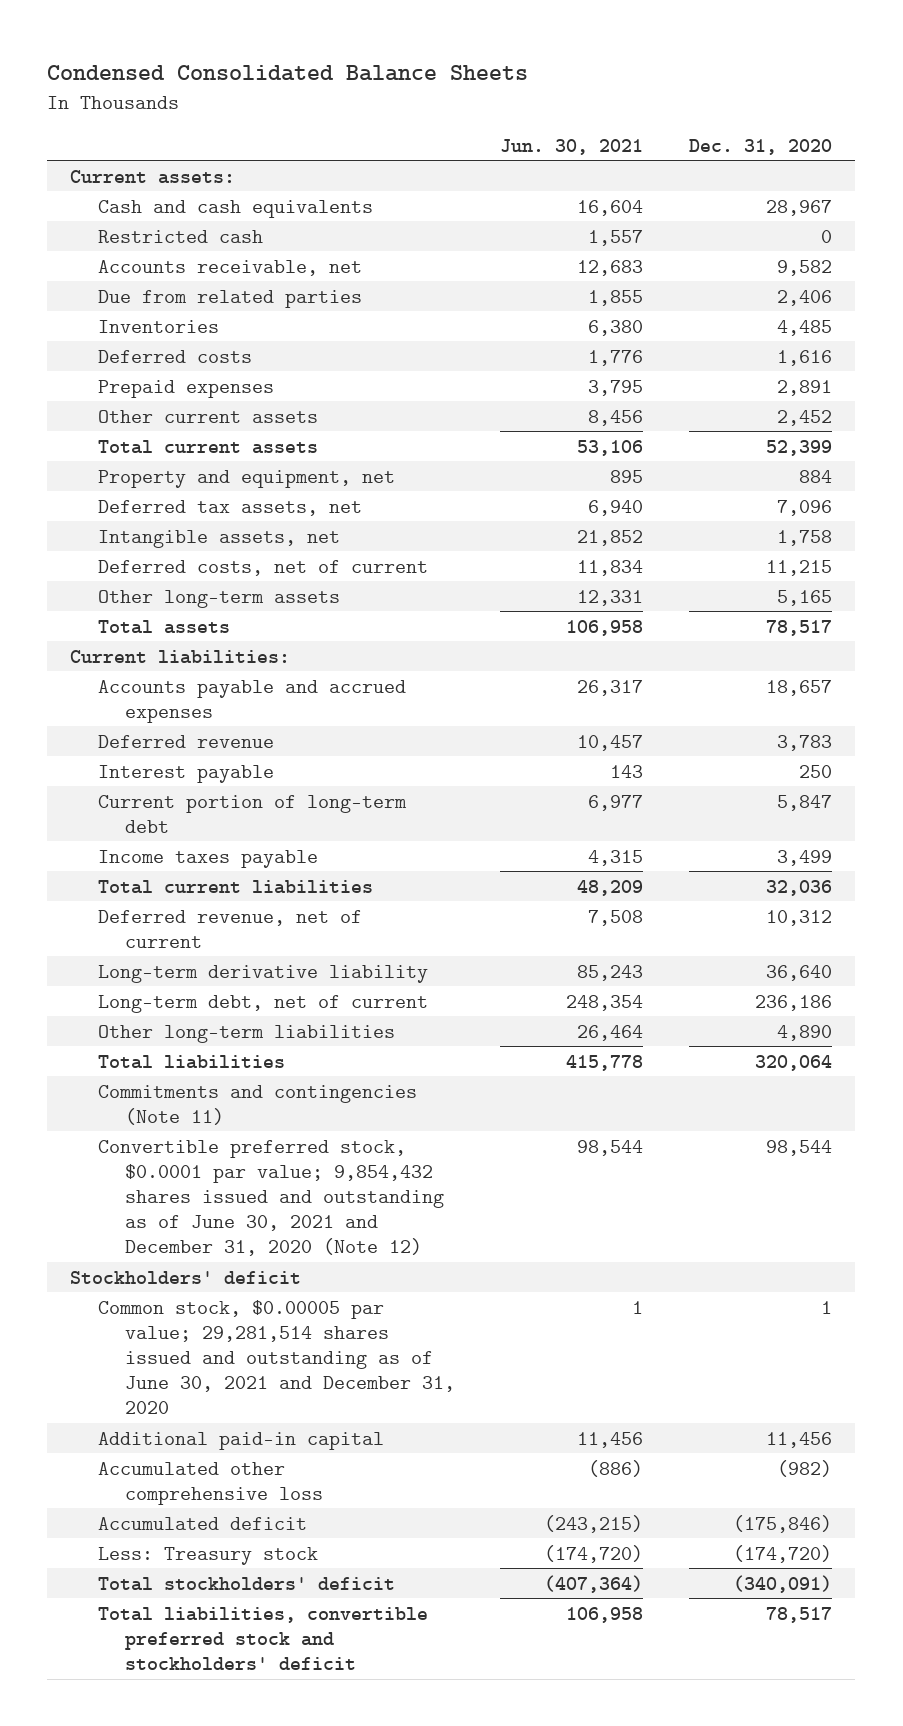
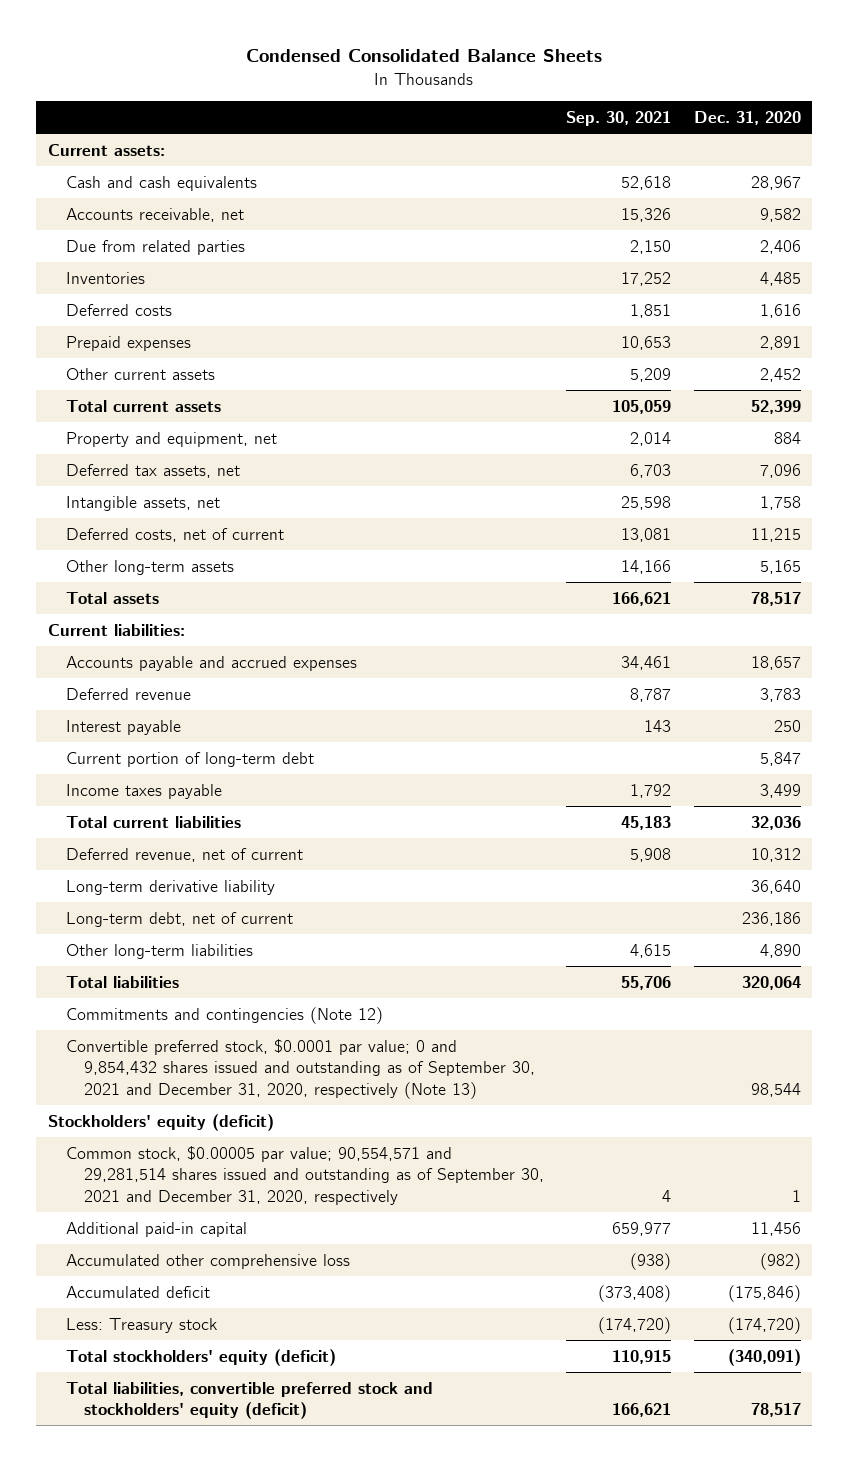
- | Jun. 30, 2021 | Dec. 31, 2020
+ | Sep. 30, 2021 | Dec. 31, 2020
- Restricted cash | 1,557 | 0
- Commitments and contingencies (Note 11)
- Convertible preferred stock, $0.0001 par value; 9,854,432 shares issued and outstanding as of June 30, 2021 and December 31, 2020 (Note 12) | 98,544 | 98,544
- Stockholders' deficit
- Common stock, $0.00005 par value; 29,281,514 shares issued and outstanding as of June 30, 2021 and December 31, 2020 | 1 | 1
+ Commitments and contingencies (Note 12)
+ Convertible preferred stock, $0.0001 par value; 0 and 9,854,432 shares issued and outstanding as of September 30, 2021 and December 31, 2020, respectively (Note 13) | | 98,544
+ Stockholders' equity (deficit)
+ Common stock, $0.00005 par value; 90,554,571 and 29,281,514 shares issued and outstanding as of September 30, 2021 and December 31, 2020, respectively | 4 | 1
- Total stockholders' deficit | (407,364) | (340,091)
- Total liabilities, convertible preferred stock and stockholders' deficit | 106,958 | 78,517
+ Total stockholders' equity (deficit) | 110,915 | (340,091)
+ Total liabilities, convertible preferred stock and stockholders' equity (deficit) | 166,621 | 78,517

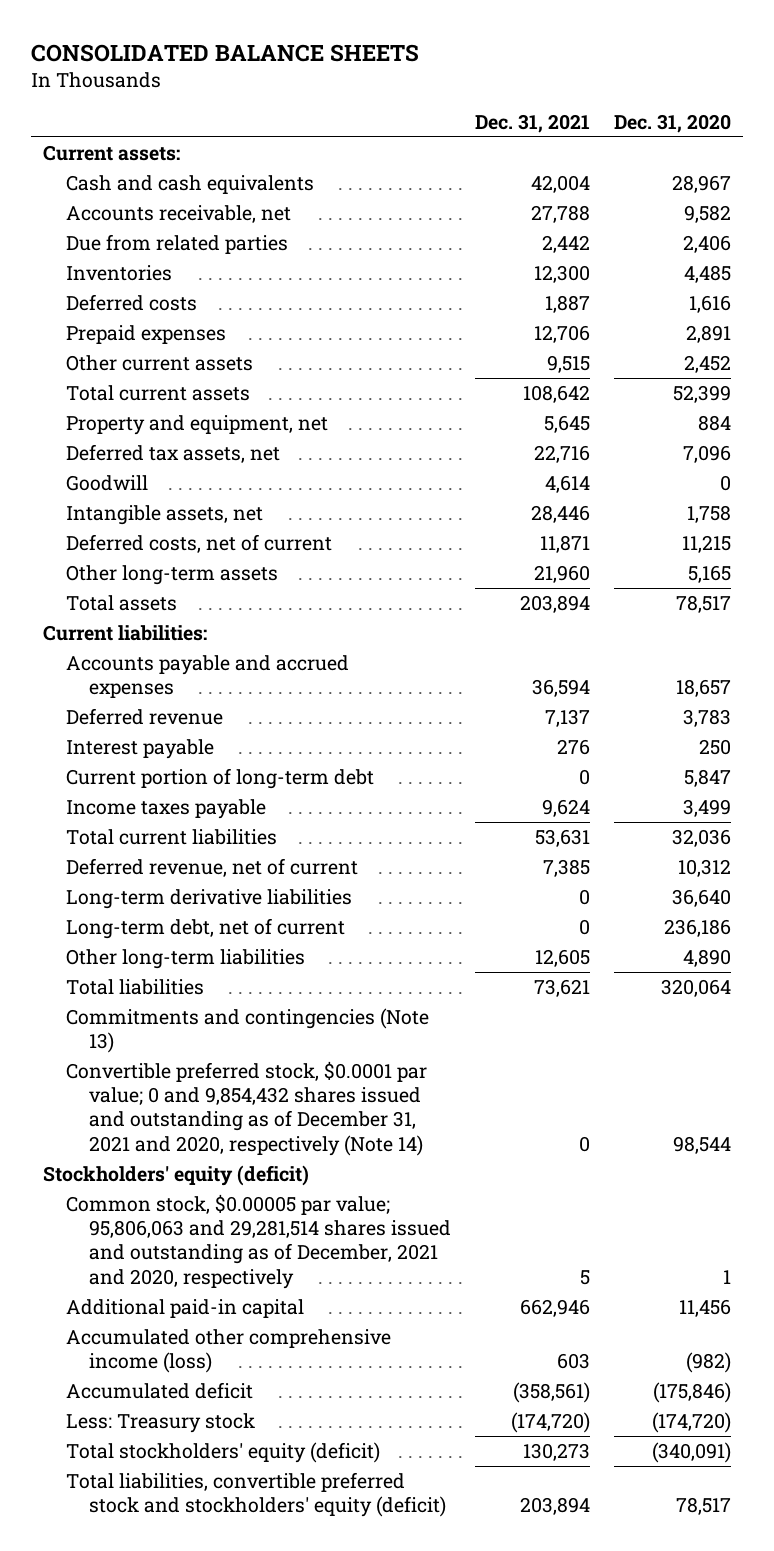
- Condensed Consolidated Balance Sheets
+ CONSOLIDATED BALANCE SHEETS
- | Sep. 30, 2021 | Dec. 31, 2020
+ | Dec. 31, 2021 | Dec. 31, 2020
+ Goodwill | 4,614 | 0
- Long-term derivative liability | | 36,640
+ Long-term derivative liabilities | 0 | 36,640
- Commitments and contingencies (Note 12)
- Convertible preferred stock, $0.0001 par value; 0 and 9,854,432 shares issued and outstanding as of September 30, 2021 and December 31, 2020, respectively (Note 13) | | 98,544
+ Commitments and contingencies (Note 13)
+ Convertible preferred stock, $0.0001 par value; 0 and 9,854,432 shares issued and outstanding as of December 31, 2021 and 2020, respectively (Note 14) | 0 | 98,544
- Common stock, $0.00005 par value; 90,554,571 and 29,281,514 shares issued and outstanding as of September 30, 2021 and December 31, 2020, respectively | 4 | 1
+ Common stock, $0.00005 par value; 95,806,063 and 29,281,514 shares issued and outstanding as of December, 2021 and 2020, respectively | 5 | 1
- Accumulated other comprehensive loss | (938) | (982)
+ Accumulated other comprehensive income (loss) | 603 | (982)

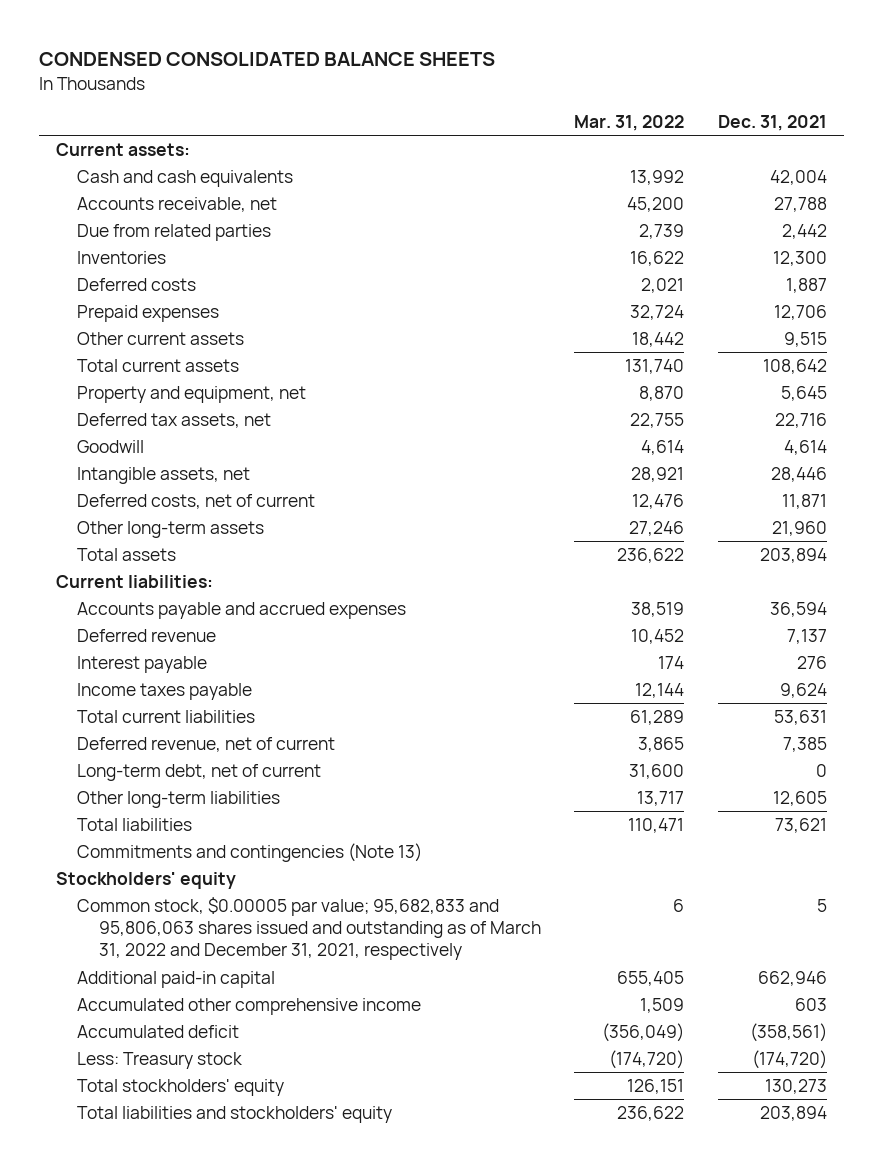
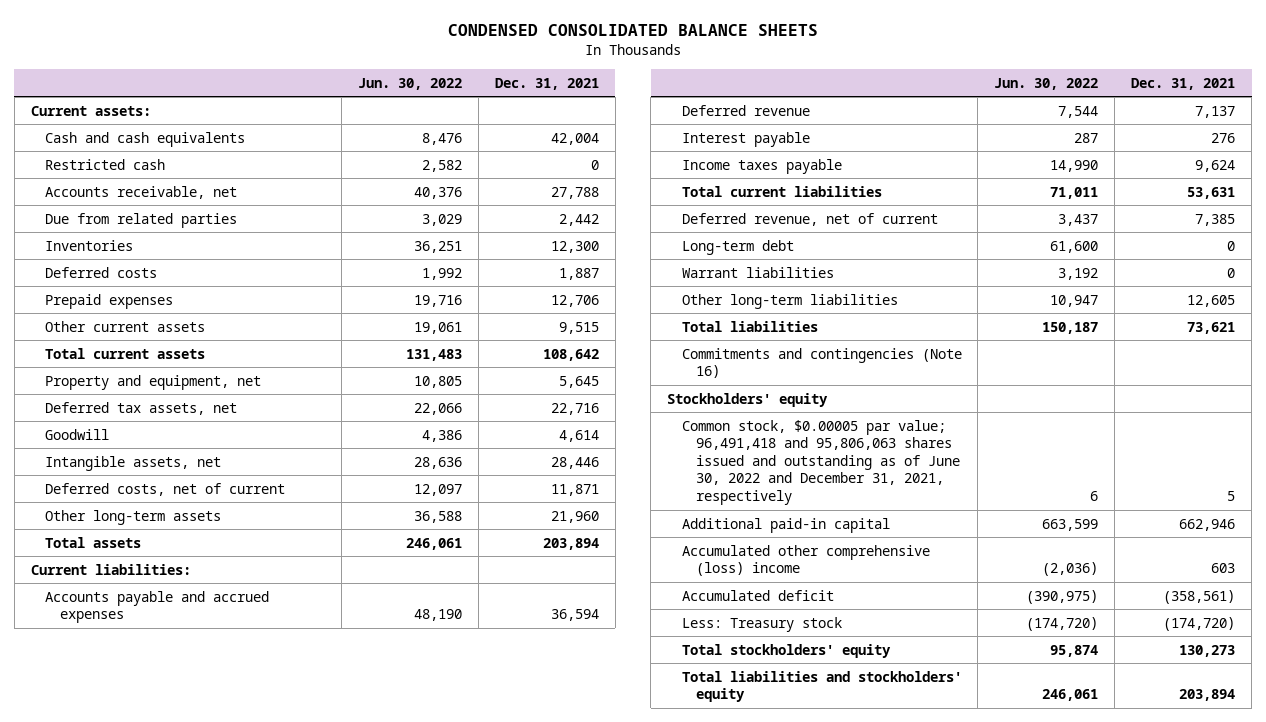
- | Mar. 31, 2022 | Dec. 31, 2021
+ | Jun. 30, 2022 | Dec. 31, 2021
+ Restricted cash | 2,582 | 0
- Long-term debt, net of current | 31,600 | 0
+ Long-term debt | 61,600 | 0
+ Warrant liabilities | 3,192 | 0
- Commitments and contingencies (Note 13)
+ Commitments and contingencies (Note 16)
- Common stock, $0.00005 par value; 95,682,833 and 95,806,063 shares issued and outstanding as of March 31, 2022 and December 31, 2021, respectively | 6 | 5
+ Common stock, $0.00005 par value; 96,491,418 and 95,806,063 shares issued and outstanding as of June 30, 2022 and December 31, 2021, respectively | 6 | 5
- Accumulated other comprehensive income | 1,509 | 603
+ Accumulated other comprehensive (loss) income | (2,036) | 603

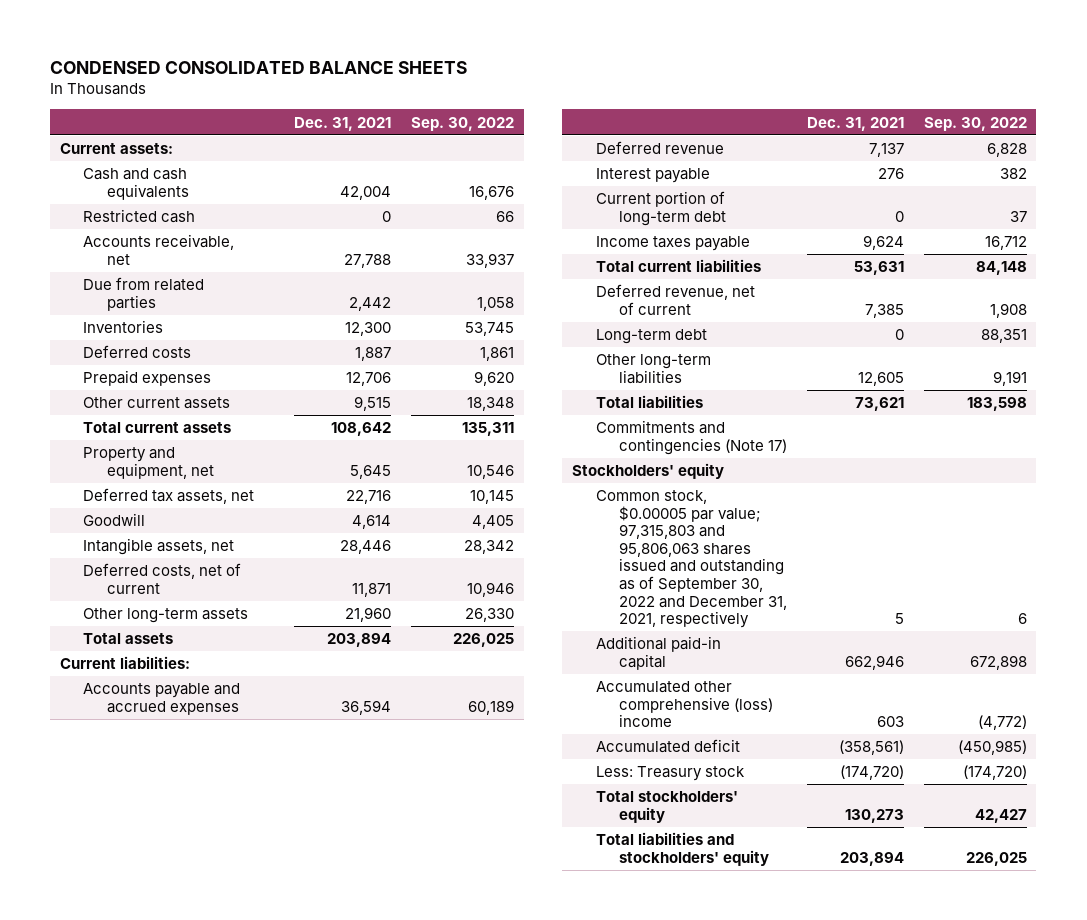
- | Jun. 30, 2022 | Dec. 31, 2021
+ | Dec. 31, 2021 | Sep. 30, 2022
+ Current portion of long-term debt | 0 | 37
- Warrant liabilities | 3,192 | 0
- Commitments and contingencies (Note 16)
+ Commitments and contingencies (Note 17)
- Common stock, $0.00005 par value; 96,491,418 and 95,806,063 shares issued and outstanding as of June 30, 2022 and December 31, 2021, respectively | 6 | 5
+ Common stock, $0.00005 par value; 97,315,803 and 95,806,063 shares issued and outstanding as of September 30, 2022 and December 31, 2021, respectively | 5 | 6

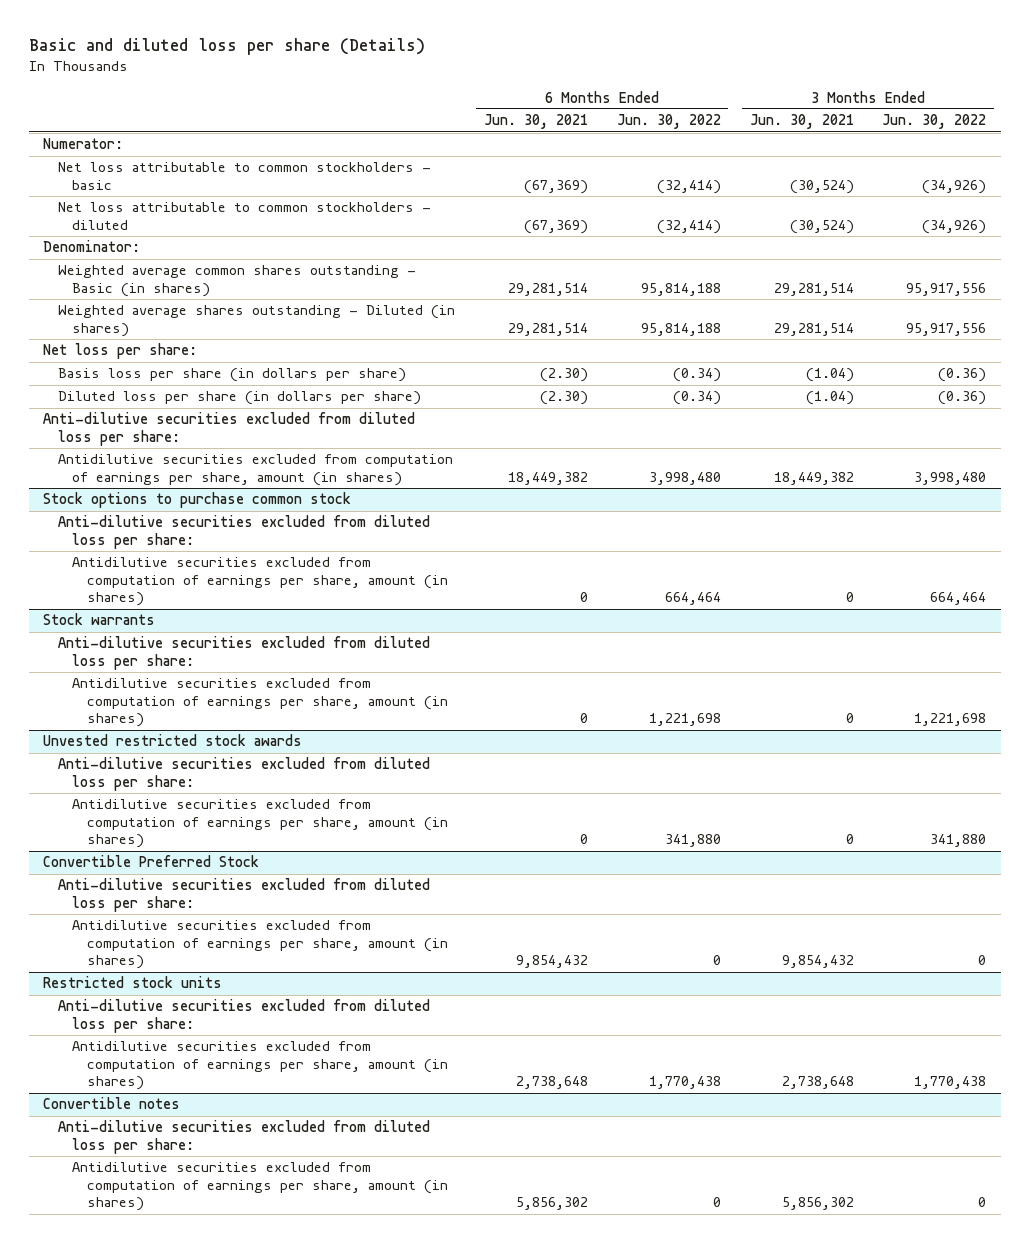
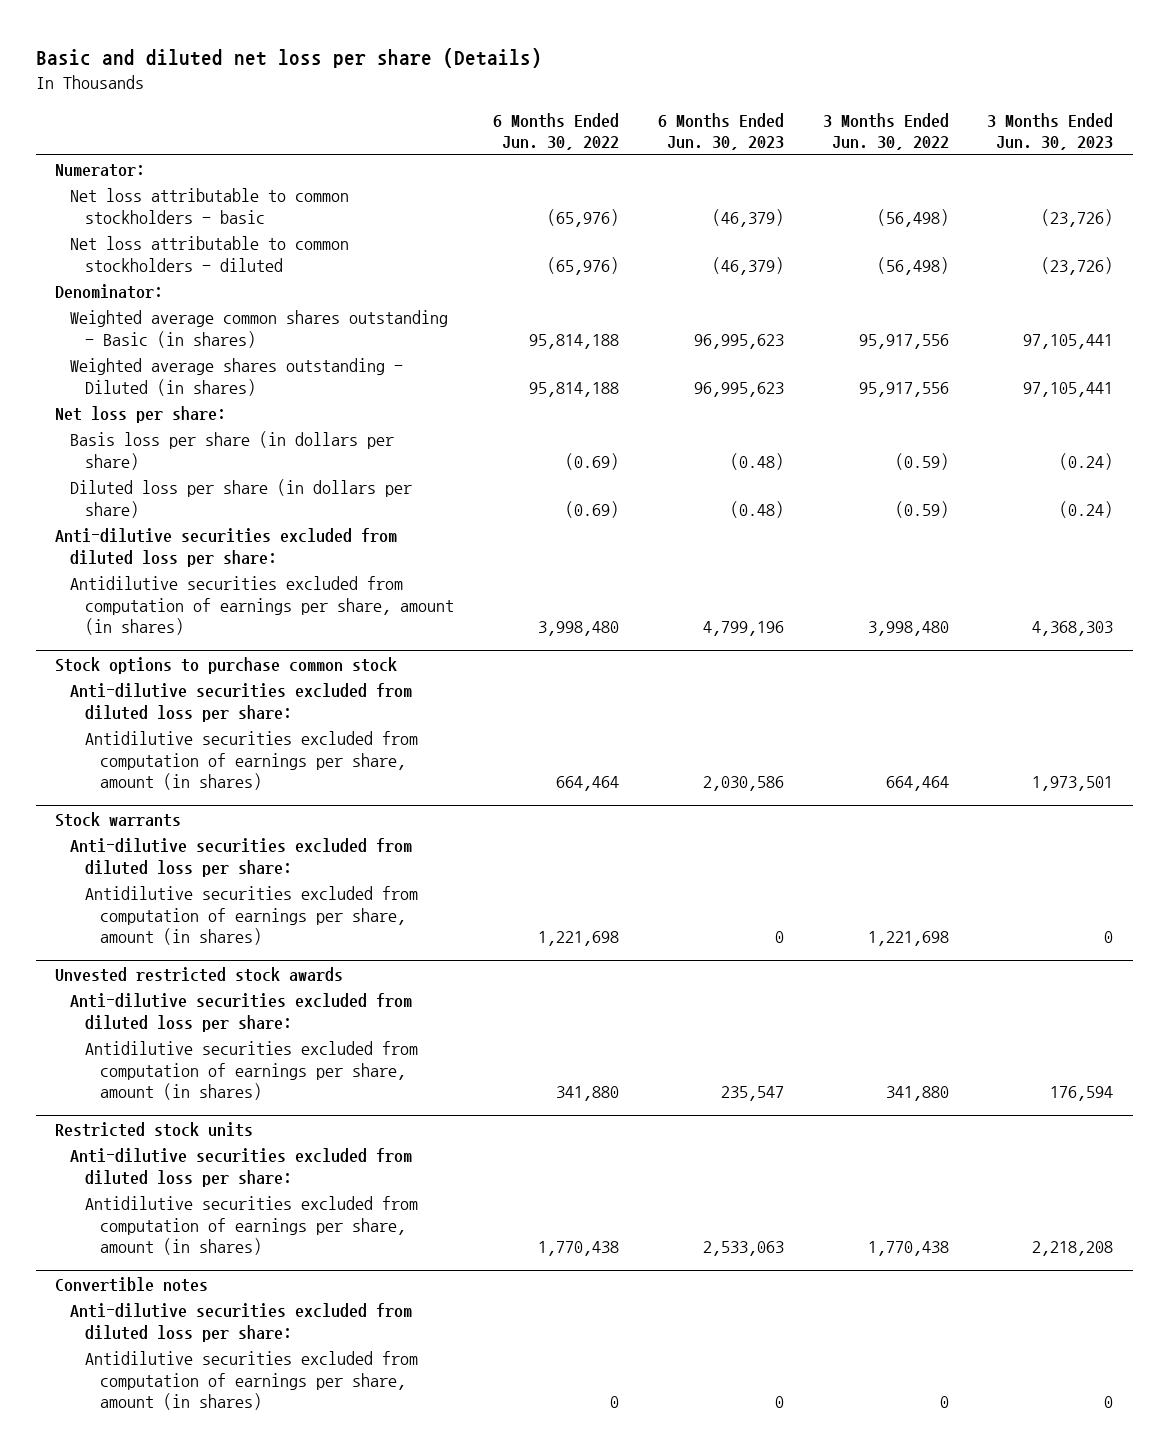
- Basic and diluted loss per share (Details)
+ Basic and diluted net loss per share (Details)
- | 6 Months Ended Jun. 30, 2021 | 6 Months Ended Jun. 30, 2022 | 3 Months Ended Jun. 30, 2021 | 3 Months Ended Jun. 30, 2022
+ | 6 Months Ended Jun. 30, 2022 | 6 Months Ended Jun. 30, 2023 | 3 Months Ended Jun. 30, 2022 | 3 Months Ended Jun. 30, 2023
- Net loss attributable to common stockholders - basic | (67,369) | (32,414) | (30,524) | (34,926)
- Net loss attributable to common stockholders - diluted | (67,369) | (32,414) | (30,524) | (34,926)
+ Net loss attributable to common stockholders - basic | (65,976) | (46,379) | (56,498) | (23,726)
+ Net loss attributable to common stockholders - diluted | (65,976) | (46,379) | (56,498) | (23,726)
- Basis loss per share (in dollars per share) | (2.30) | (0.34) | (1.04) | (0.36)
- Diluted loss per share (in dollars per share) | (2.30) | (0.34) | (1.04) | (0.36)
+ Basis loss per share (in dollars per share) | (0.69) | (0.48) | (0.59) | (0.24)
+ Diluted loss per share (in dollars per share) | (0.69) | (0.48) | (0.59) | (0.24)
- Convertible Preferred Stock
- Anti-dilutive securities excluded from diluted loss per share:
- Antidilutive securities excluded from computation of earnings per share, amount (in shares) | 9,854,432 | 0 | 9,854,432 | 0

